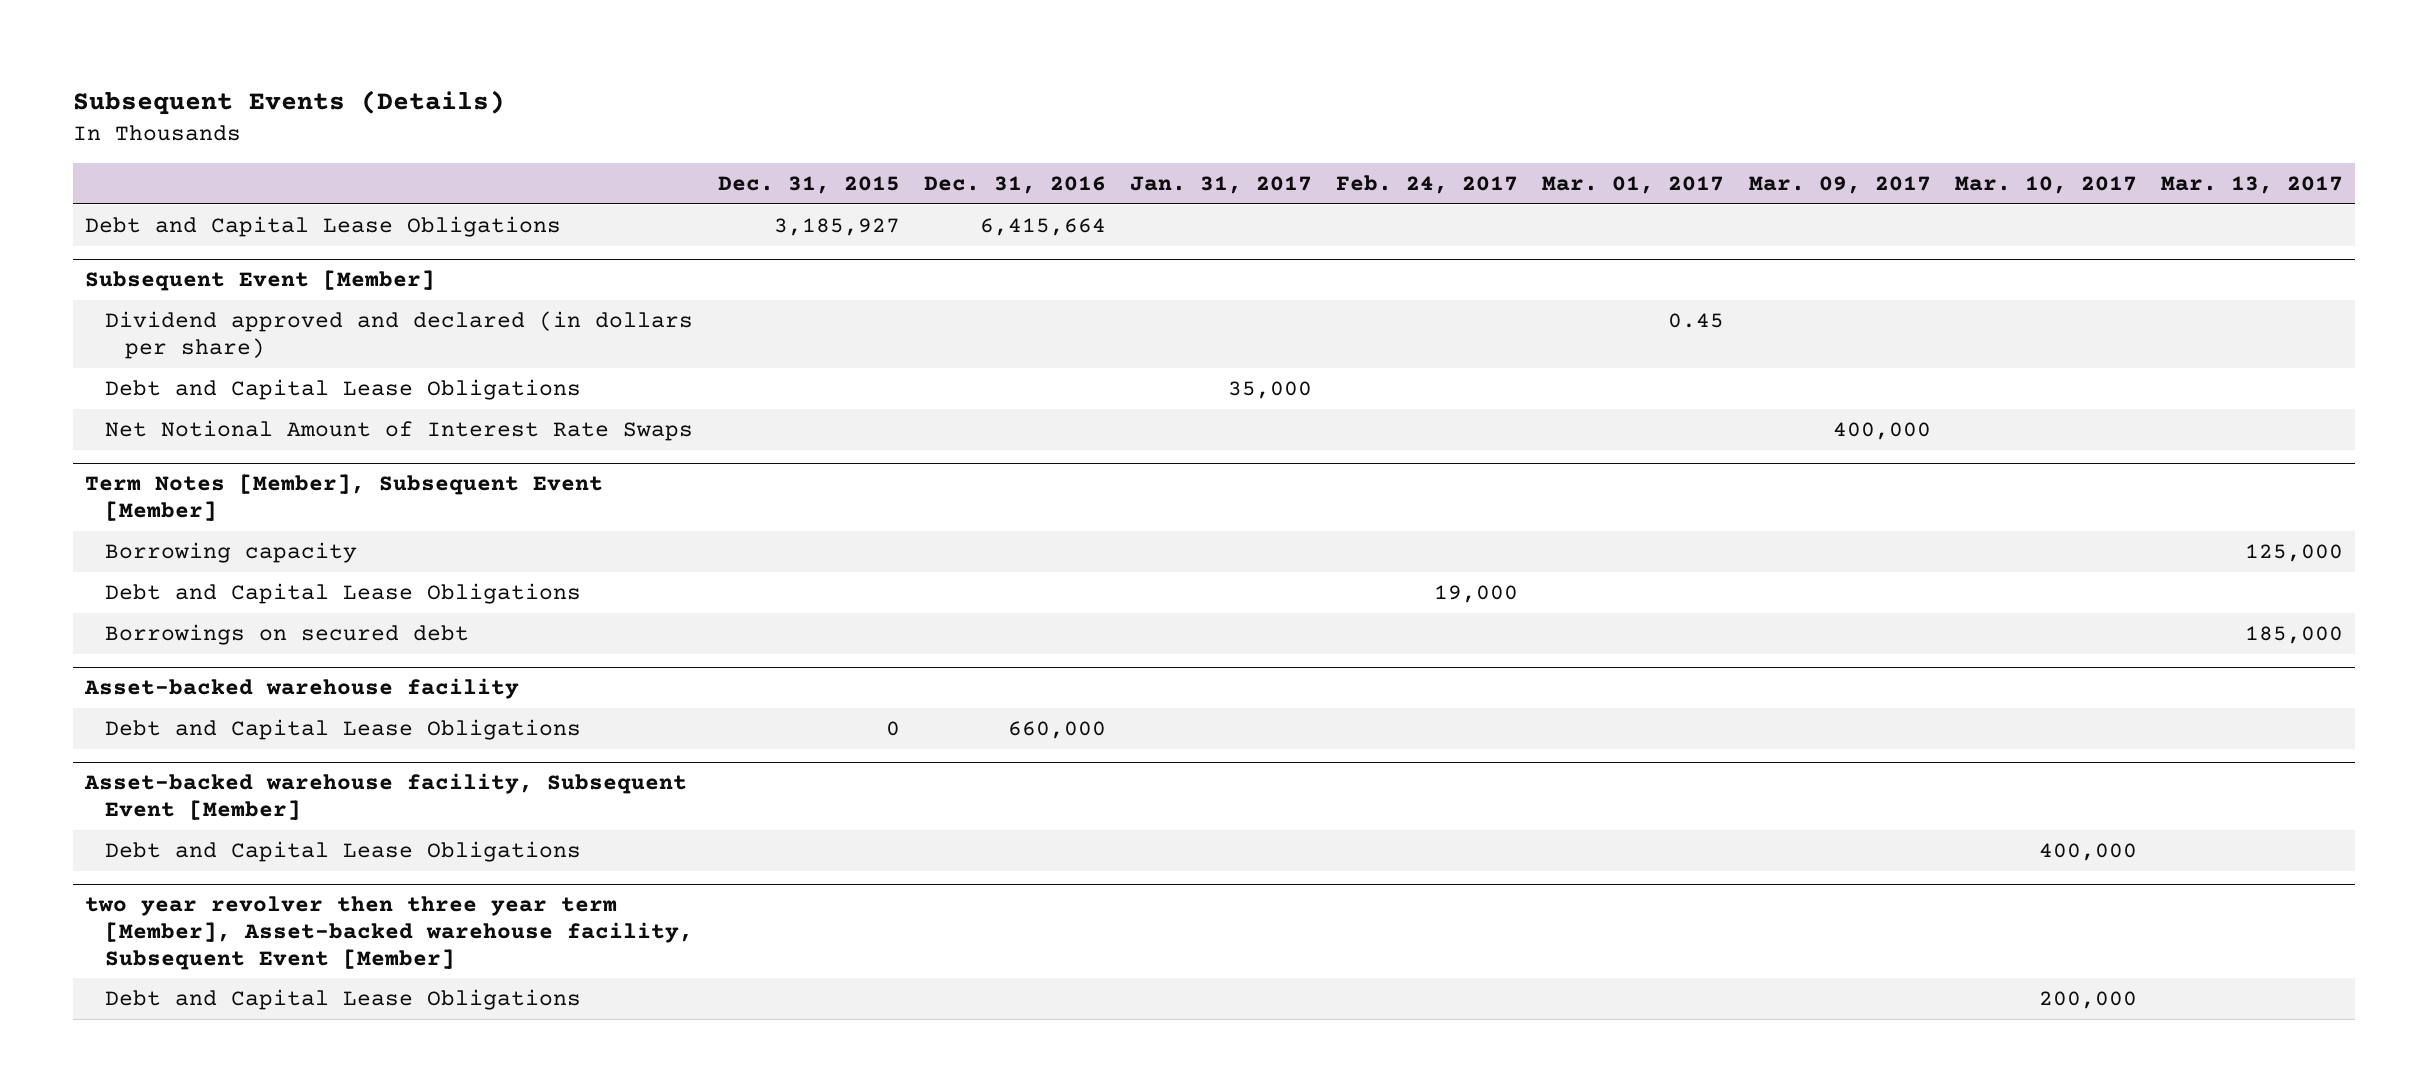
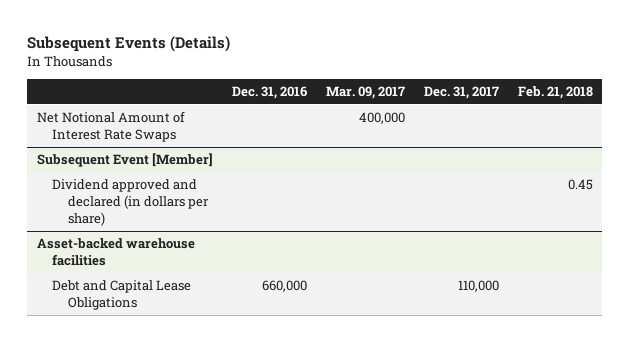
- | Dec. 31, 2015 | Dec. 31, 2016 | Jan. 31, 2017 | Feb. 24, 2017 | Mar. 01, 2017 | Mar. 09, 2017 | Mar. 10, 2017 | Mar. 13, 2017
+ | Dec. 31, 2016 | Mar. 09, 2017 | Dec. 31, 2017 | Feb. 21, 2018
- Debt and Capital Lease Obligations | 3,185,927 | 6,415,664 | | | | | |
+ Net Notional Amount of Interest Rate Swaps | | 400,000 | |
@ Subsequent Event [Member]
- Debt and Capital Lease Obligations | | | 35,000 | | | | |
- Net Notional Amount of Interest Rate Swaps | | | | | | 400,000 | |
- Term Notes [Member], Subsequent Event [Member]
- Borrowing capacity | | | | | | | | 125,000
- Debt and Capital Lease Obligations | | | | 19,000 | | | |
- Borrowings on secured debt | | | | | | | | 185,000
- Asset-backed warehouse facility
+ Asset-backed warehouse facilities
- Asset-backed warehouse facility, Subsequent Event [Member]
- Debt and Capital Lease Obligations | | | | | | | 400,000 |
- two year revolver then three year term [Member], Asset-backed warehouse facility, Subsequent Event [Member]
- Debt and Capital Lease Obligations | | | | | | | 200,000 |

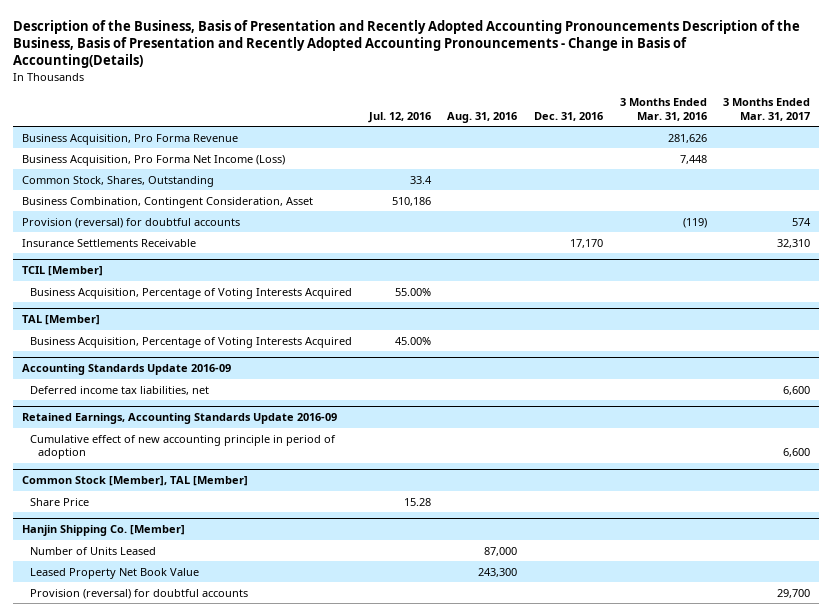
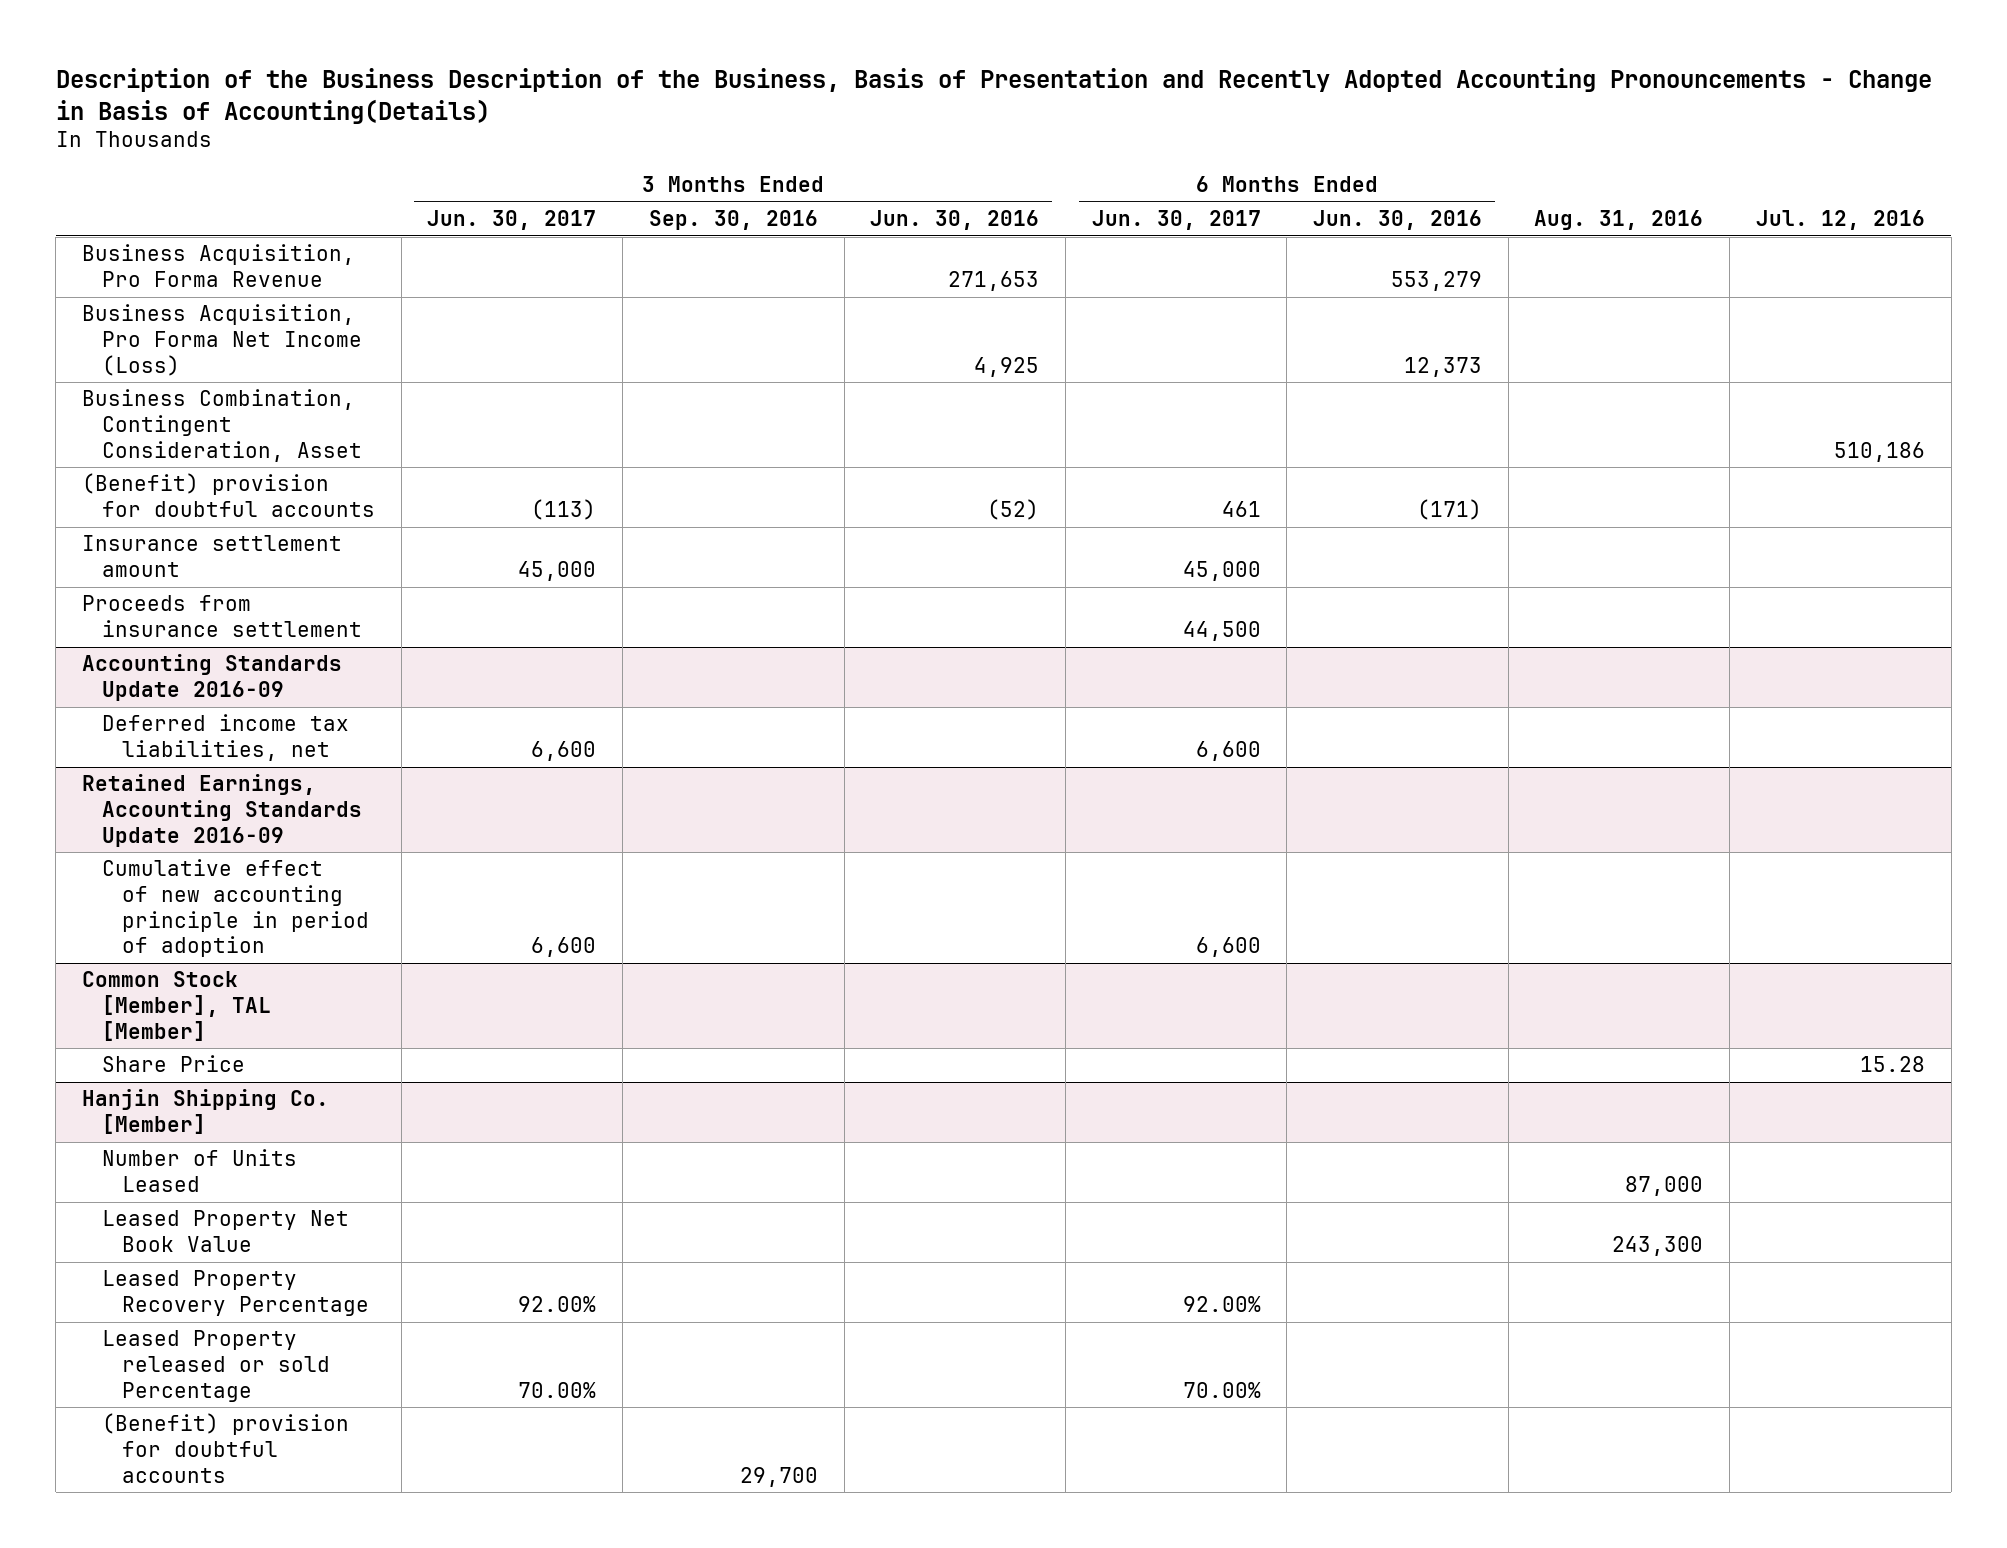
- Description of the Business, Basis of Presentation and Recently Adopted Accounting Pronouncements Description of the Business, Basis of Presentation and Recently Adopted Accounting Pronouncements - Change in Basis of Accounting(Details)
+ Description of the Business Description of the Business, Basis of Presentation and Recently Adopted Accounting Pronouncements - Change in Basis of Accounting(Details)
- | Jul. 12, 2016 | Aug. 31, 2016 | Dec. 31, 2016 | 3 Months Ended Mar. 31, 2016 | 3 Months Ended Mar. 31, 2017
+ | 3 Months Ended Jun. 30, 2017 | 3 Months Ended Sep. 30, 2016 | 3 Months Ended Jun. 30, 2016 | 6 Months Ended Jun. 30, 2017 | 6 Months Ended Jun. 30, 2016 | Aug. 31, 2016 | Jul. 12, 2016
- Common Stock, Shares, Outstanding | 33.4 | | | |
- Provision (reversal) for doubtful accounts | | | | (119) | 574
- Insurance Settlements Receivable | | | 17,170 | | 32,310
- TCIL [Member]
- Business Acquisition, Percentage of Voting Interests Acquired | 55.00% | | | |
- TAL [Member]
- Business Acquisition, Percentage of Voting Interests Acquired | 45.00% | | | |
+ (Benefit) provision for doubtful accounts | (113) | | (52) | 461 | (171) | |
+ Insurance settlement amount | 45,000 | | | 45,000 | | |
+ Proceeds from insurance settlement | | | | 44,500 | | |
@ Hanjin Shipping Co. [Member]
- Provision (reversal) for doubtful accounts | | | | | 29,700
+ Leased Property Recovery Percentage | 92.00% | | | 92.00% | | |
+ Leased Property released or sold Percentage | 70.00% | | | 70.00% | | |
+ (Benefit) provision for doubtful accounts | | 29,700 | | | | |

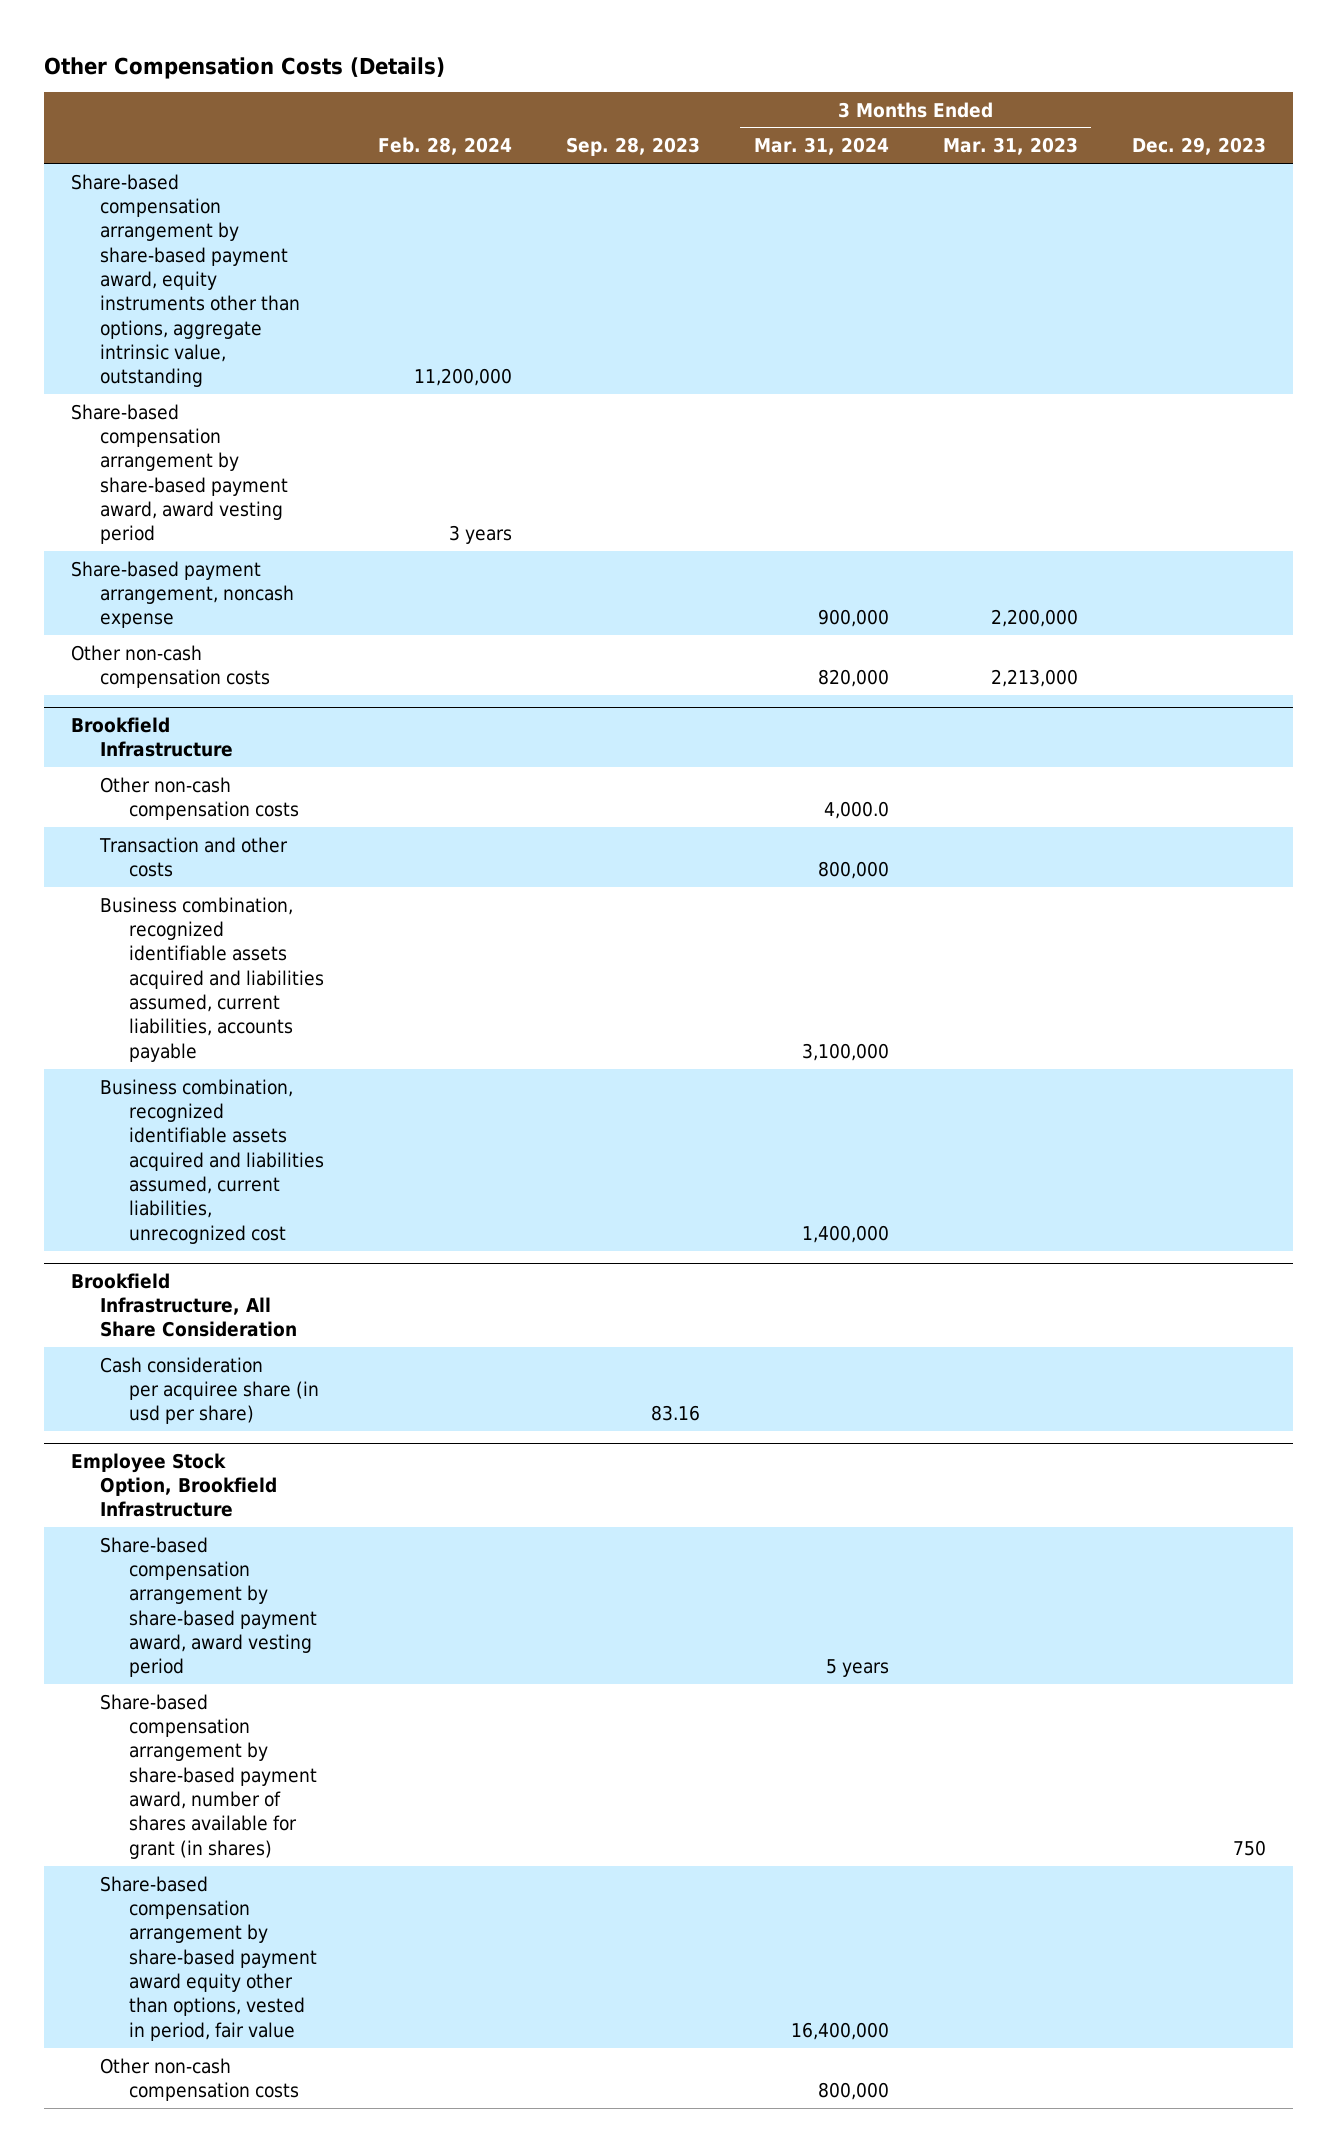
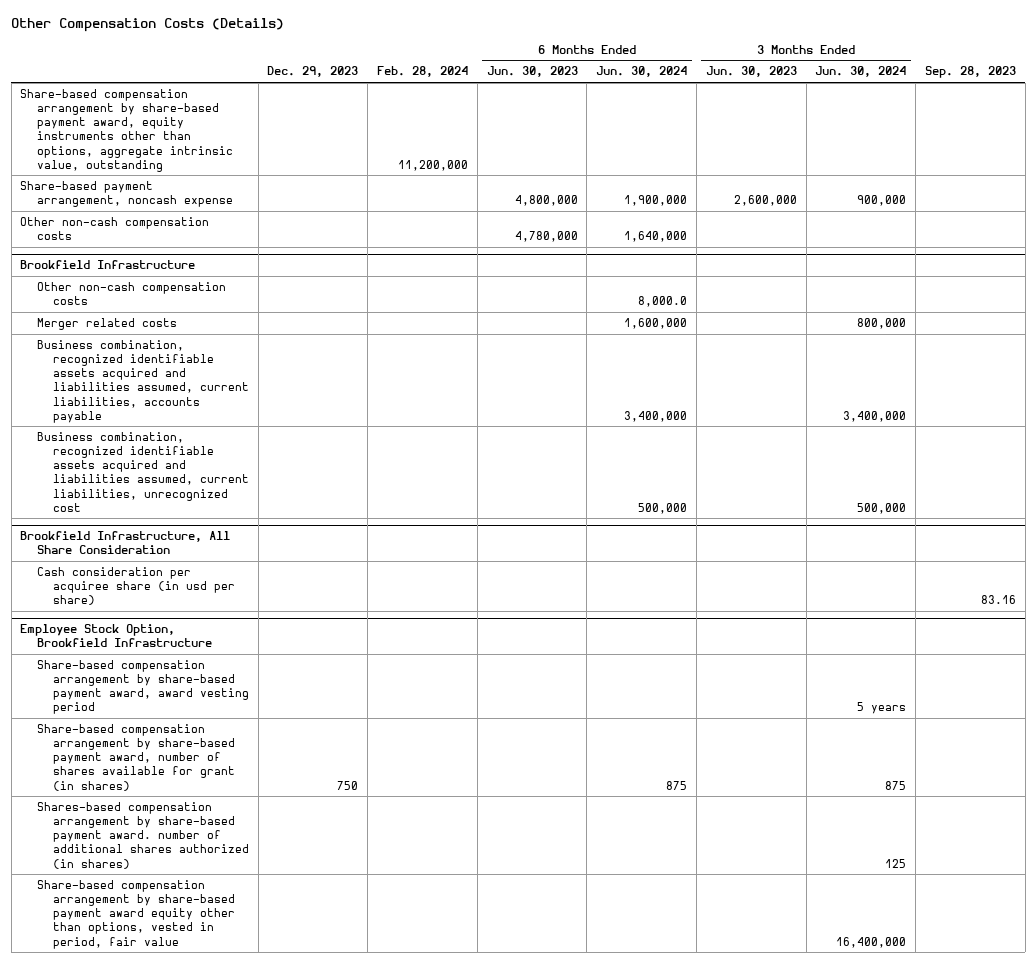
- | Feb. 28, 2024 | Sep. 28, 2023 | 3 Months Ended Mar. 31, 2024 | 3 Months Ended Mar. 31, 2023 | Dec. 29, 2023
+ | Dec. 29, 2023 | Feb. 28, 2024 | 6 Months Ended Jun. 30, 2023 | 6 Months Ended Jun. 30, 2024 | 3 Months Ended Jun. 30, 2023 | 3 Months Ended Jun. 30, 2024 | Sep. 28, 2023
- Share-based compensation arrangement by share-based payment award, award vesting period | 3 years | | | |
@ Brookfield Infrastructure
- Transaction and other costs | | | 800,000 | |
+ Merger related costs | | | | 1,600,000 | | 800,000 |
@ Employee Stock Option, Brookfield Infrastructure
+ Shares-based compensation arrangement by share-based payment award. number of additional shares authorized (in shares) | | | | | | 125 |
- Other non-cash compensation costs | | | 800,000 | |

